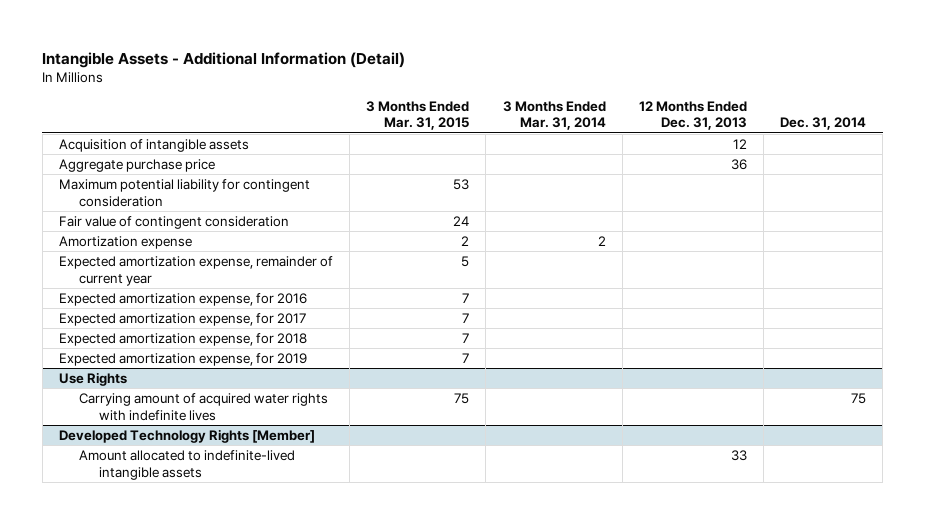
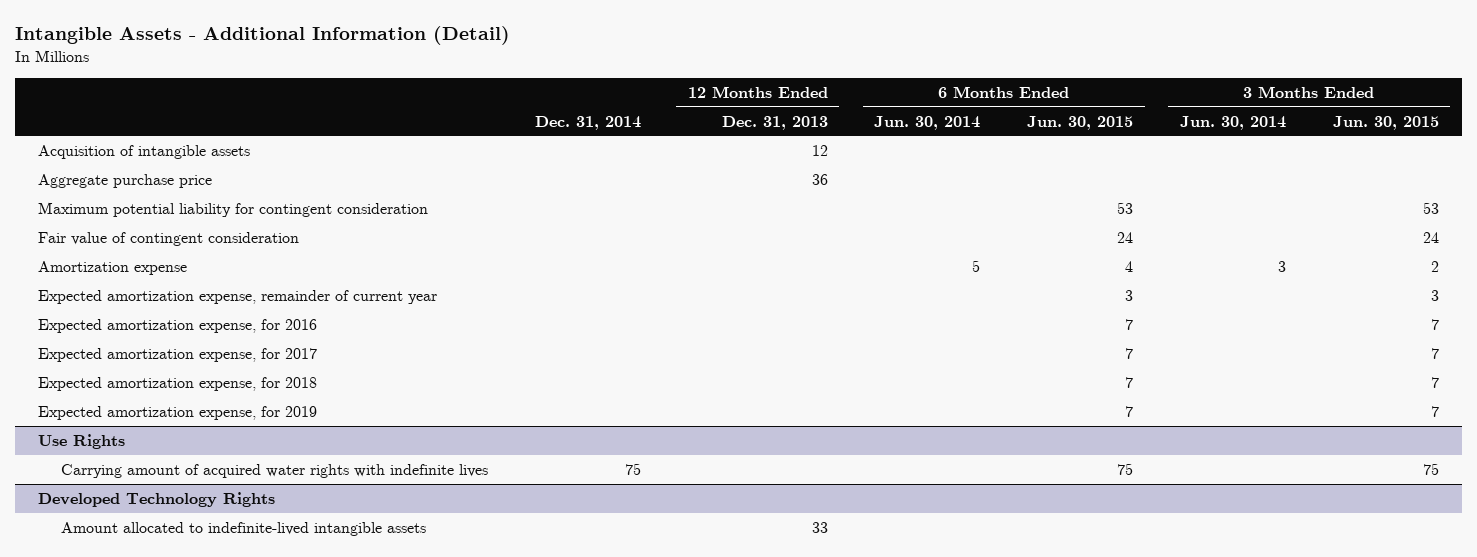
- | 3 Months Ended Mar. 31, 2015 | 3 Months Ended Mar. 31, 2014 | 12 Months Ended Dec. 31, 2013 | Dec. 31, 2014
+ | Dec. 31, 2014 | 12 Months Ended Dec. 31, 2013 | 6 Months Ended Jun. 30, 2014 | 6 Months Ended Jun. 30, 2015 | 3 Months Ended Jun. 30, 2014 | 3 Months Ended Jun. 30, 2015
- Developed Technology Rights [Member]
+ Developed Technology Rights

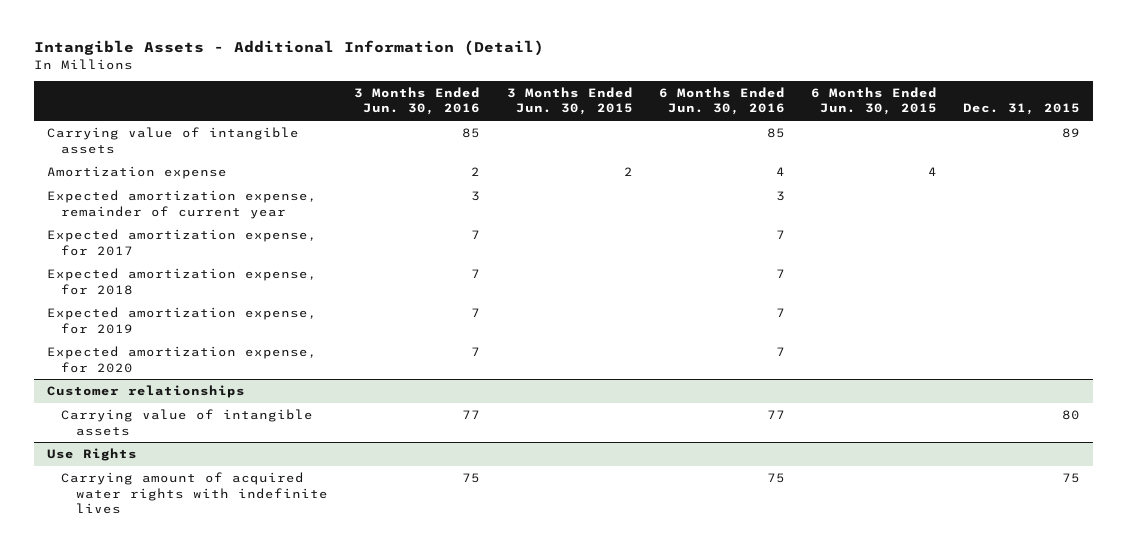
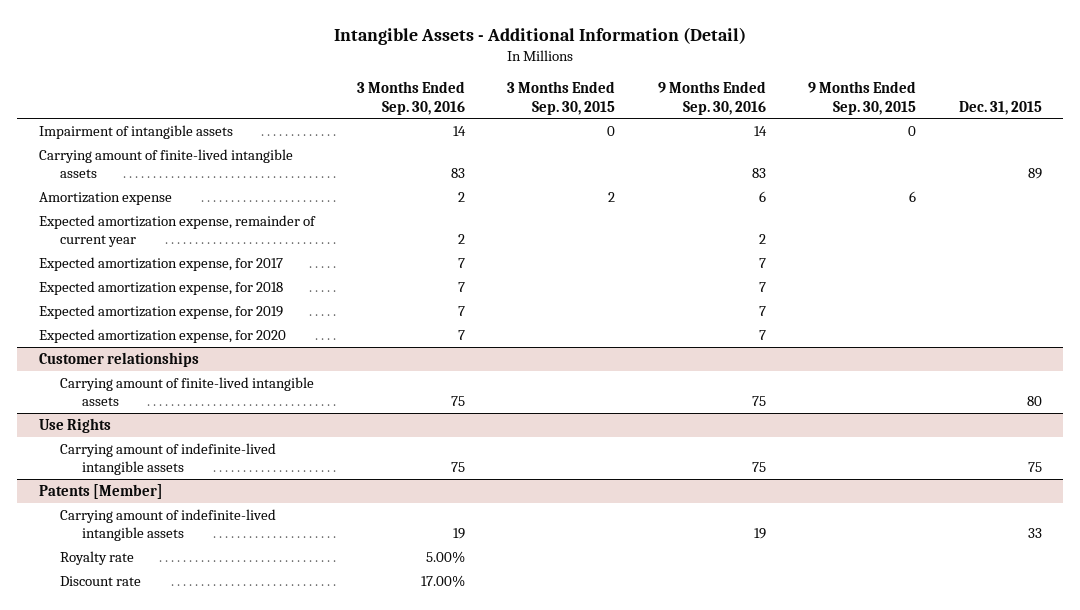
- | 3 Months Ended Jun. 30, 2016 | 3 Months Ended Jun. 30, 2015 | 6 Months Ended Jun. 30, 2016 | 6 Months Ended Jun. 30, 2015 | Dec. 31, 2015
+ | 3 Months Ended Sep. 30, 2016 | 3 Months Ended Sep. 30, 2015 | 9 Months Ended Sep. 30, 2016 | 9 Months Ended Sep. 30, 2015 | Dec. 31, 2015
- Carrying value of intangible assets | 85 | | 85 | | 89
+ Impairment of intangible assets | 14 | 0 | 14 | 0 |
+ Carrying amount of finite-lived intangible assets | 83 | | 83 | | 89
@ Customer relationships
- Carrying value of intangible assets | 77 | | 77 | | 80
+ Carrying amount of finite-lived intangible assets | 75 | | 75 | | 80
@ Use Rights
- Carrying amount of acquired water rights with indefinite lives | 75 | | 75 | | 75
+ Carrying amount of indefinite-lived intangible assets | 75 | | 75 | | 75
+ Patents [Member]
+ Carrying amount of indefinite-lived intangible assets | 19 | | 19 | | 33
+ Royalty rate | 5.00% | | | |
+ Discount rate | 17.00% | | | |

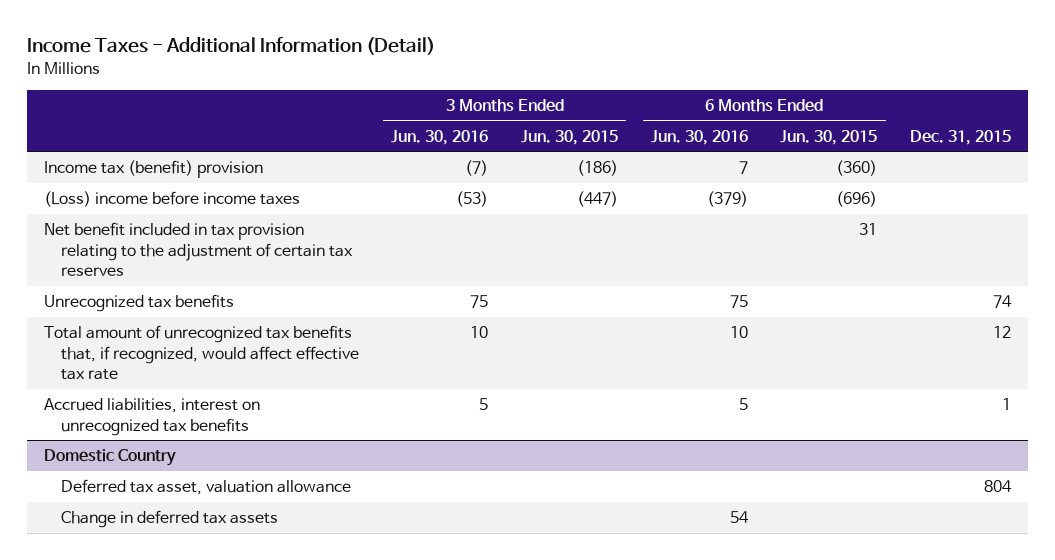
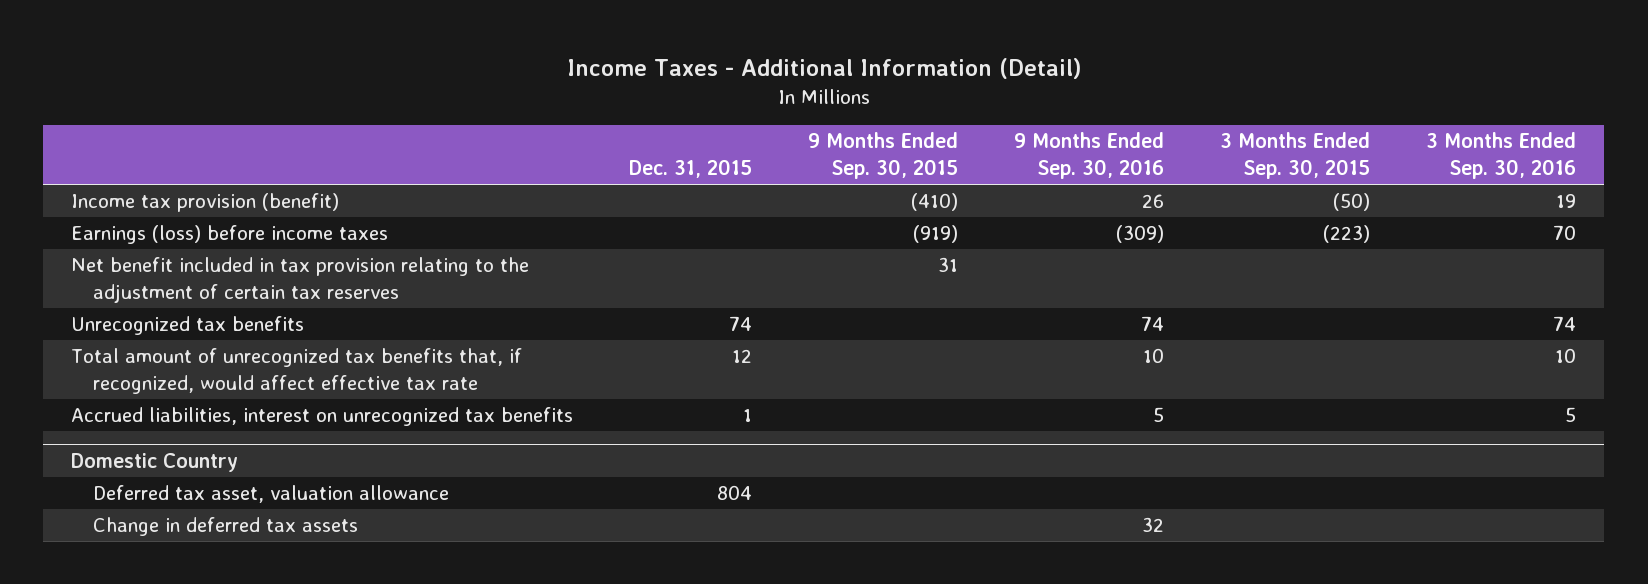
- | 3 Months Ended Jun. 30, 2016 | 3 Months Ended Jun. 30, 2015 | 6 Months Ended Jun. 30, 2016 | 6 Months Ended Jun. 30, 2015 | Dec. 31, 2015
+ | Dec. 31, 2015 | 9 Months Ended Sep. 30, 2015 | 9 Months Ended Sep. 30, 2016 | 3 Months Ended Sep. 30, 2015 | 3 Months Ended Sep. 30, 2016
- Income tax (benefit) provision | (7) | (186) | 7 | (360) |
- (Loss) income before income taxes | (53) | (447) | (379) | (696) |
+ Income tax provision (benefit) | | (410) | 26 | (50) | 19
+ Earnings (loss) before income taxes | | (919) | (309) | (223) | 70

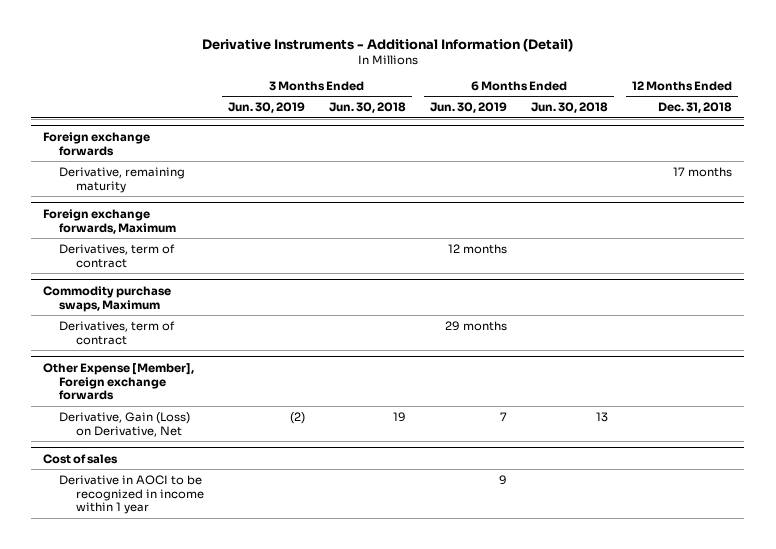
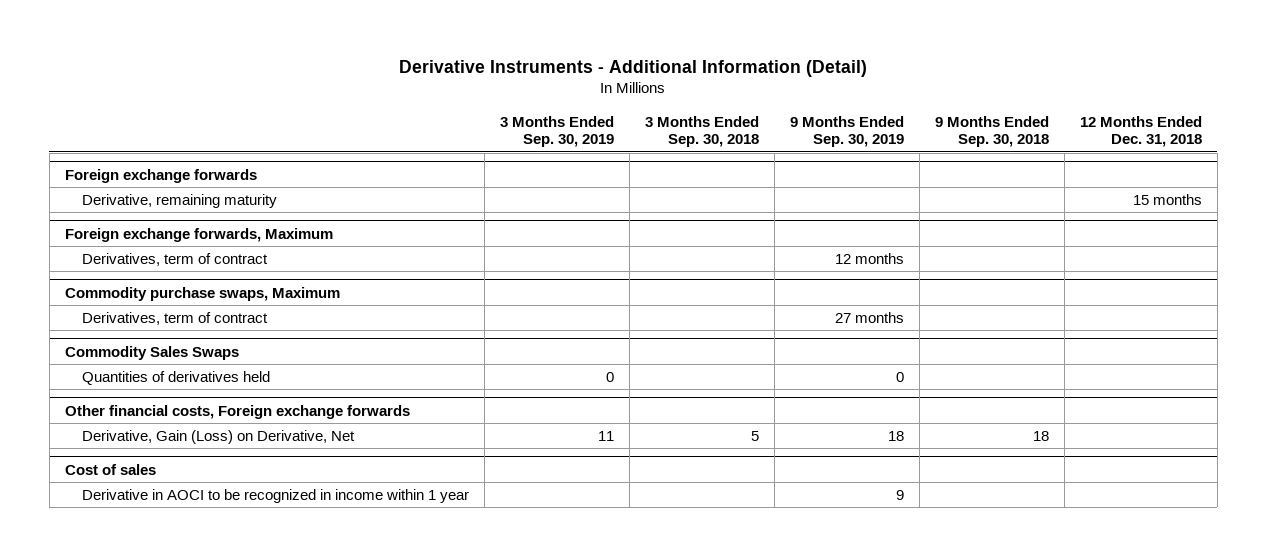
- | 3 Months Ended Jun. 30, 2019 | 3 Months Ended Jun. 30, 2018 | 6 Months Ended Jun. 30, 2019 | 6 Months Ended Jun. 30, 2018 | 12 Months Ended Dec. 31, 2018
+ | 3 Months Ended Sep. 30, 2019 | 3 Months Ended Sep. 30, 2018 | 9 Months Ended Sep. 30, 2019 | 9 Months Ended Sep. 30, 2018 | 12 Months Ended Dec. 31, 2018
@ Foreign exchange forwards
- Derivative, remaining maturity | | | | | 17 months
+ Derivative, remaining maturity | | | | | 15 months
- Other Expense [Member], Foreign exchange forwards
+ Commodity Sales Swaps
+ Quantities of derivatives held | 0 | | 0 | |
+ Other financial costs, Foreign exchange forwards

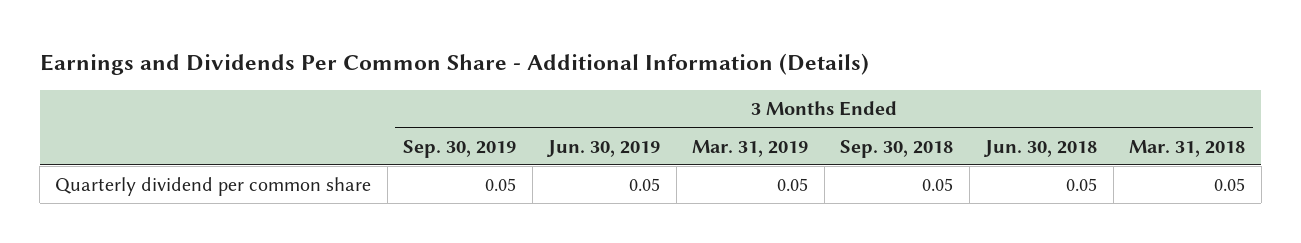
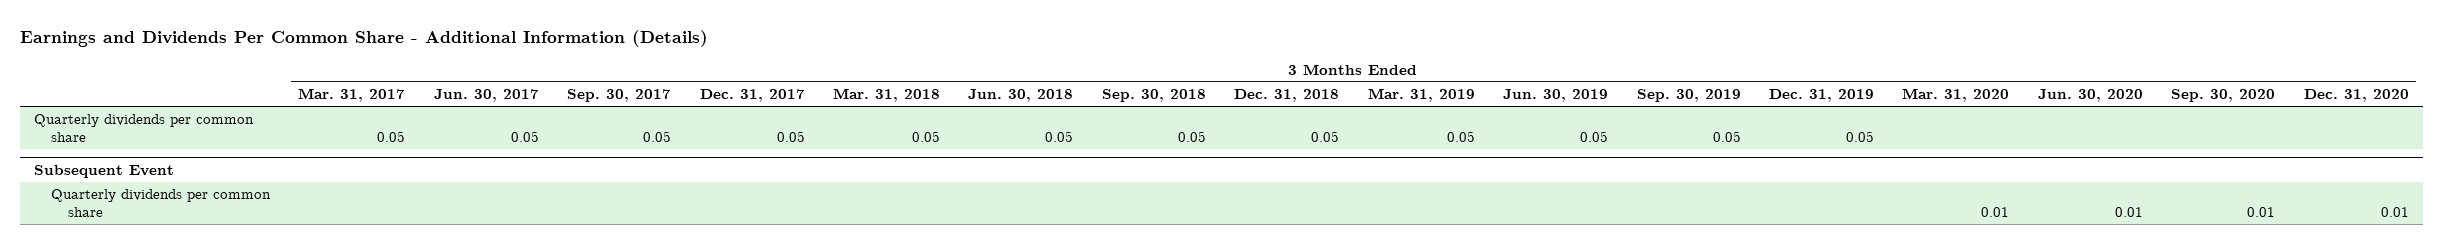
- | 3 Months Ended Sep. 30, 2019 | 3 Months Ended Jun. 30, 2019 | 3 Months Ended Mar. 31, 2019 | 3 Months Ended Sep. 30, 2018 | 3 Months Ended Jun. 30, 2018 | 3 Months Ended Mar. 31, 2018
+ | 3 Months Ended Mar. 31, 2017 | 3 Months Ended Jun. 30, 2017 | 3 Months Ended Sep. 30, 2017 | 3 Months Ended Dec. 31, 2017 | 3 Months Ended Mar. 31, 2018 | 3 Months Ended Jun. 30, 2018 | 3 Months Ended Sep. 30, 2018 | 3 Months Ended Dec. 31, 2018 | 3 Months Ended Mar. 31, 2019 | 3 Months Ended Jun. 30, 2019 | 3 Months Ended Sep. 30, 2019 | 3 Months Ended Dec. 31, 2019 | 3 Months Ended Mar. 31, 2020 | 3 Months Ended Jun. 30, 2020 | 3 Months Ended Sep. 30, 2020 | 3 Months Ended Dec. 31, 2020
- Quarterly dividend per common share | 0.05 | 0.05 | 0.05 | 0.05 | 0.05 | 0.05
+ Quarterly dividends per common share | 0.05 | 0.05 | 0.05 | 0.05 | 0.05 | 0.05 | 0.05 | 0.05 | 0.05 | 0.05 | 0.05 | 0.05 | | | |
+ Subsequent Event
+ Quarterly dividends per common share | | | | | | | | | | | | | 0.01 | 0.01 | 0.01 | 0.01

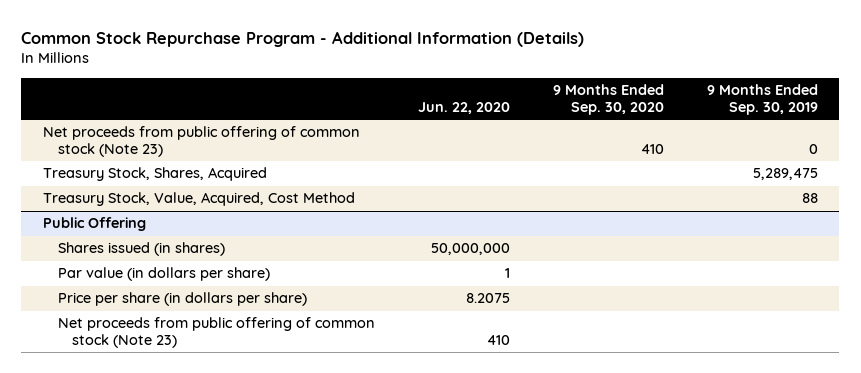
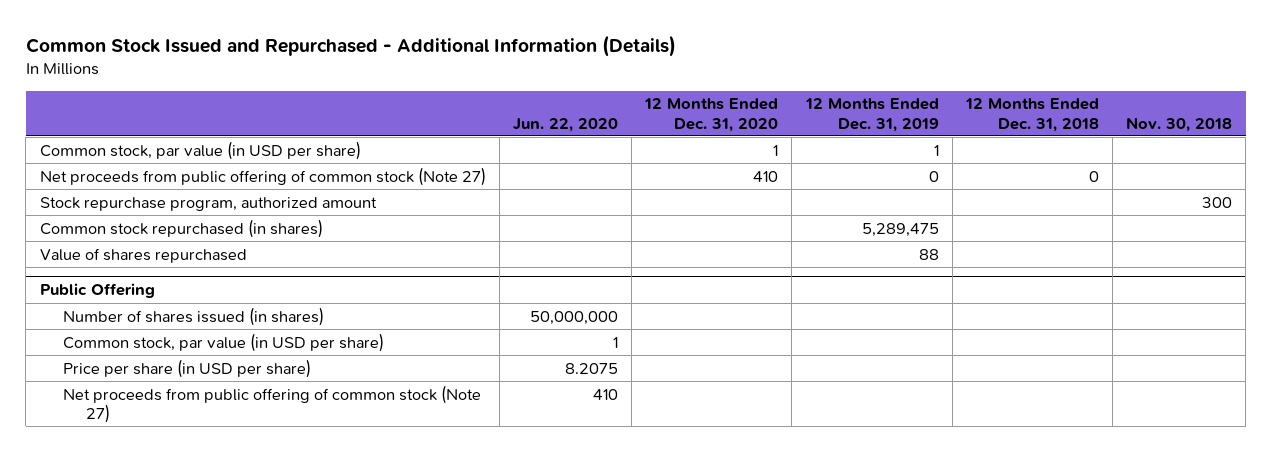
- Common Stock Repurchase Program - Additional Information (Details)
+ Common Stock Issued and Repurchased - Additional Information (Details)
- | Jun. 22, 2020 | 9 Months Ended Sep. 30, 2020 | 9 Months Ended Sep. 30, 2019
+ | Jun. 22, 2020 | 12 Months Ended Dec. 31, 2020 | 12 Months Ended Dec. 31, 2019 | 12 Months Ended Dec. 31, 2018 | Nov. 30, 2018
- Net proceeds from public offering of common stock (Note 23) | | 410 | 0
- Treasury Stock, Shares, Acquired | | | 5,289,475
- Treasury Stock, Value, Acquired, Cost Method | | | 88
+ Common stock, par value (in USD per share) | | 1 | 1 | |
+ Net proceeds from public offering of common stock (Note 27) | | 410 | 0 | 0 |
+ Stock repurchase program, authorized amount | | | | | 300
+ Common stock repurchased (in shares) | | | 5,289,475 | |
+ Value of shares repurchased | | | 88 | |
@ Public Offering
- Shares issued (in shares) | 50,000,000 | |
- Par value (in dollars per share) | 1 | |
- Price per share (in dollars per share) | 8.2075 | |
- Net proceeds from public offering of common stock (Note 23) | 410 | |
+ Number of shares issued (in shares) | 50,000,000 | | | |
+ Common stock, par value (in USD per share) | 1 | | | |
+ Price per share (in USD per share) | 8.2075 | | | |
+ Net proceeds from public offering of common stock (Note 27) | 410 | | | |

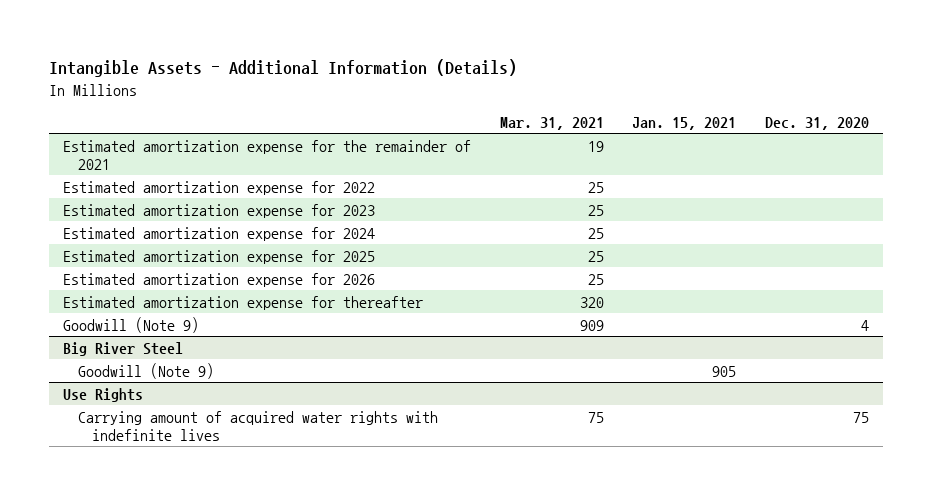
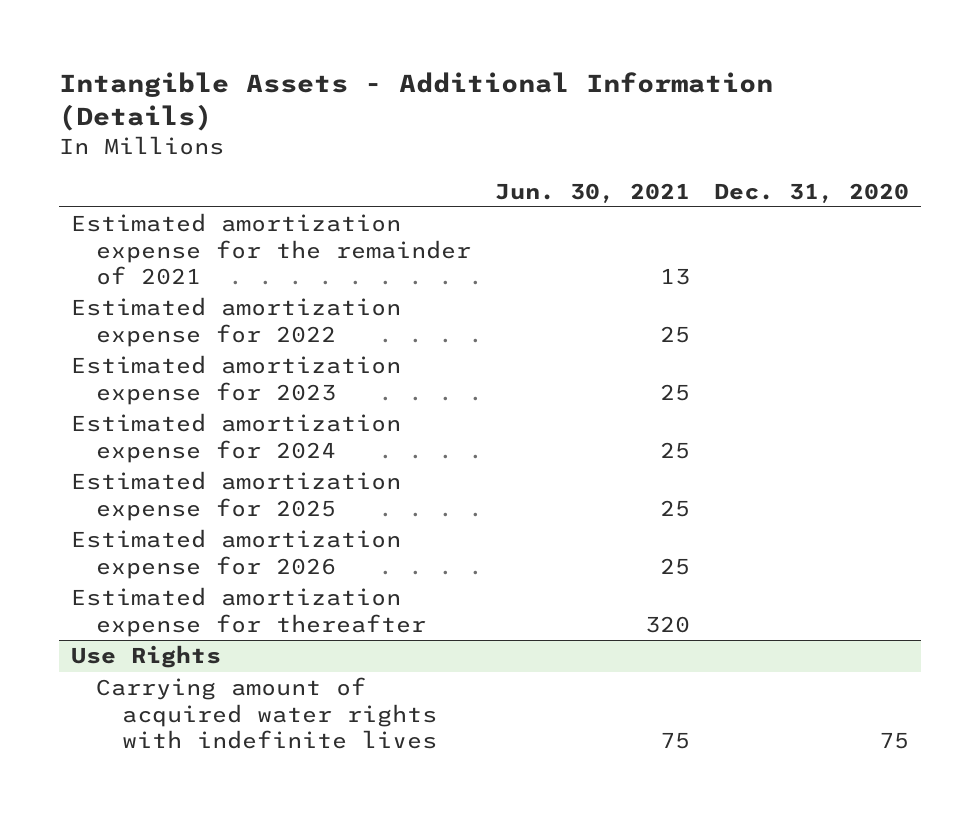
- | Mar. 31, 2021 | Jan. 15, 2021 | Dec. 31, 2020
+ | Jun. 30, 2021 | Dec. 31, 2020
- Goodwill (Note 9) | 909 | | 4
- Big River Steel
- Goodwill (Note 9) | | 905 |

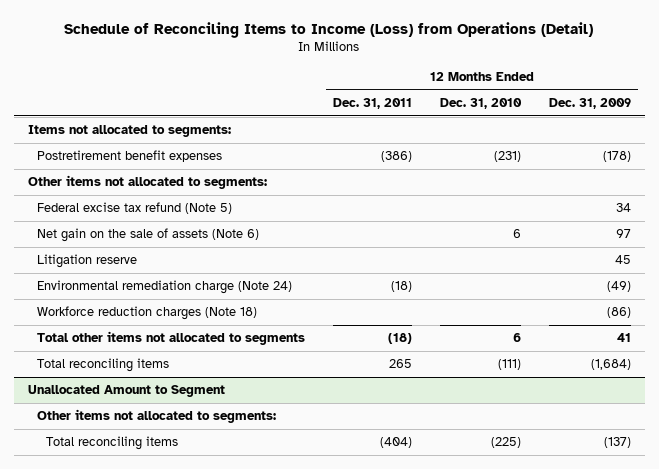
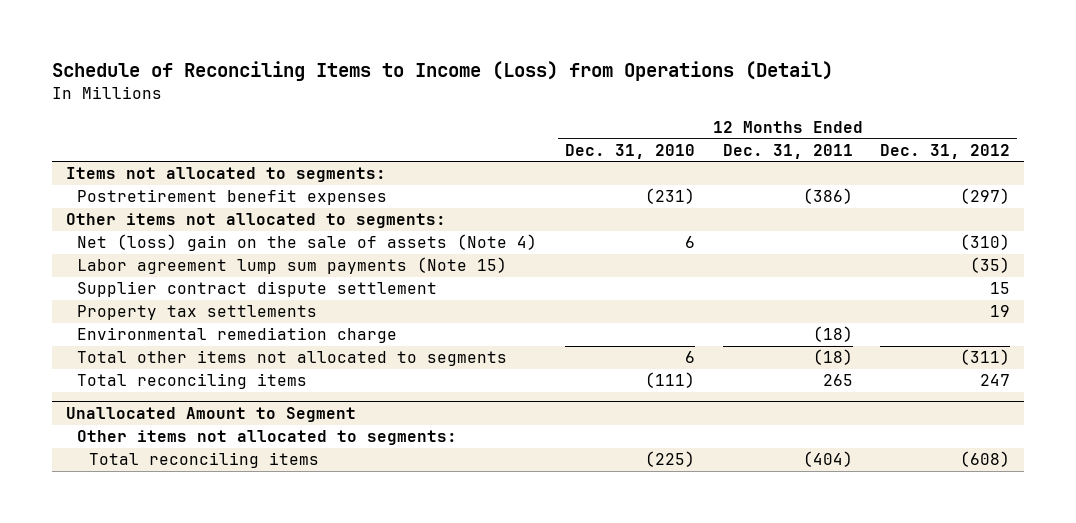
- | 12 Months Ended Dec. 31, 2011 | 12 Months Ended Dec. 31, 2010 | 12 Months Ended Dec. 31, 2009
+ | 12 Months Ended Dec. 31, 2010 | 12 Months Ended Dec. 31, 2011 | 12 Months Ended Dec. 31, 2012
- Federal excise tax refund (Note 5) | | | 34
- Net gain on the sale of assets (Note 6) | | 6 | 97
- Litigation reserve | | | 45
- Environmental remediation charge (Note 24) | (18) | | (49)
- Workforce reduction charges (Note 18) | | | (86)
+ Net (loss) gain on the sale of assets (Note 4) | 6 | | (310)
+ Labor agreement lump sum payments (Note 15) | | | (35)
+ Supplier contract dispute settlement | | | 15
+ Property tax settlements | | | 19
+ Environmental remediation charge | | (18) |

